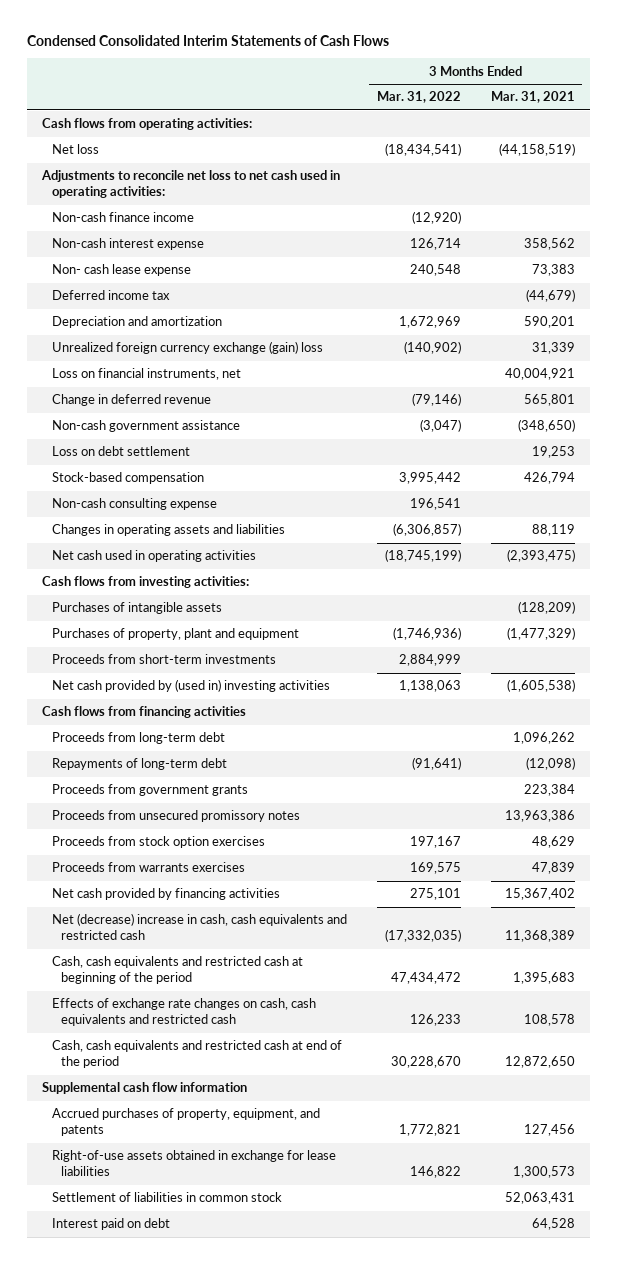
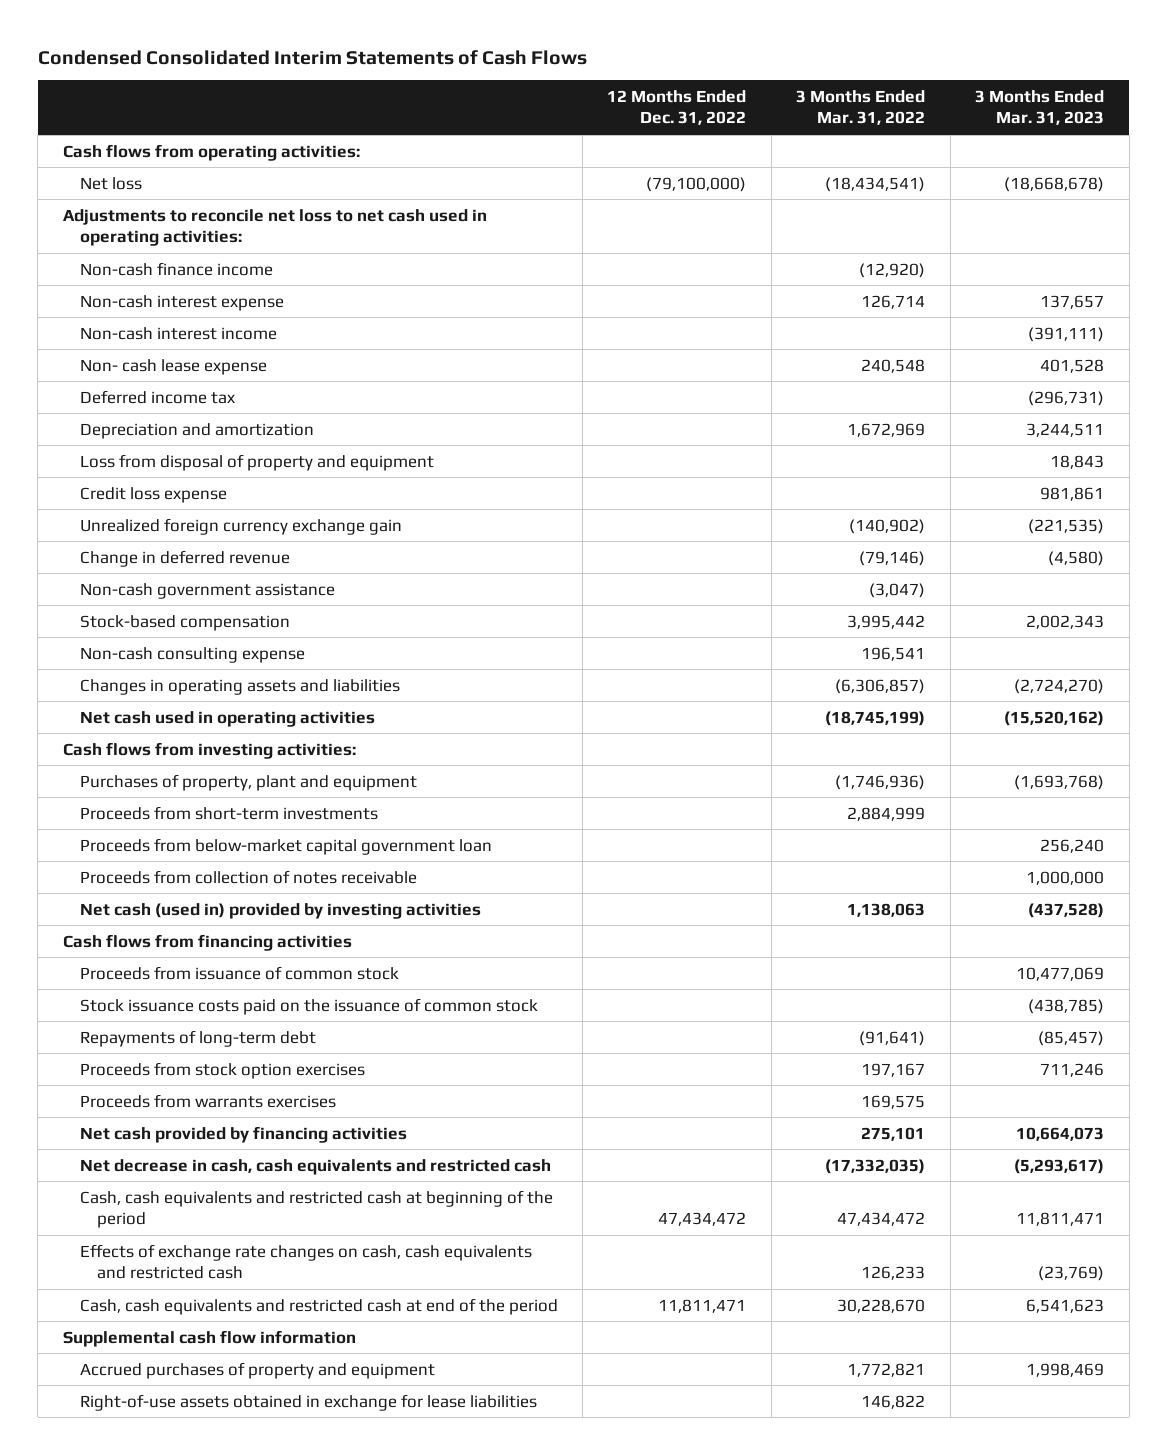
- | 3 Months Ended Mar. 31, 2022 | 3 Months Ended Mar. 31, 2021
+ | 12 Months Ended Dec. 31, 2022 | 3 Months Ended Mar. 31, 2022 | 3 Months Ended Mar. 31, 2023
+ Non-cash interest income | | | (391,111)
- Unrealized foreign currency exchange (gain) loss | (140,902) | 31,339
- Loss on financial instruments, net | | 40,004,921
+ Loss from disposal of property and equipment | | | 18,843
+ Credit loss expense | | | 981,861
+ Unrealized foreign currency exchange gain | | (140,902) | (221,535)
- Loss on debt settlement | | 19,253
- Purchases of intangible assets | | (128,209)
- Net cash provided by (used in) investing activities | 1,138,063 | (1,605,538)
+ Proceeds from below-market capital government loan | | | 256,240
+ Proceeds from collection of notes receivable | | | 1,000,000
+ Net cash (used in) provided by investing activities | | 1,138,063 | (437,528)
- Proceeds from long-term debt | | 1,096,262
+ Proceeds from issuance of common stock | | | 10,477,069
+ Stock issuance costs paid on the issuance of common stock | | | (438,785)
- Proceeds from government grants | | 223,384
- Proceeds from unsecured promissory notes | | 13,963,386
- Net (decrease) increase in cash, cash equivalents and restricted cash | (17,332,035) | 11,368,389
+ Net decrease in cash, cash equivalents and restricted cash | | (17,332,035) | (5,293,617)
- Accrued purchases of property, equipment, and patents | 1,772,821 | 127,456
+ Accrued purchases of property and equipment | | 1,772,821 | 1,998,469
- Settlement of liabilities in common stock | | 52,063,431
- Interest paid on debt | | 64,528

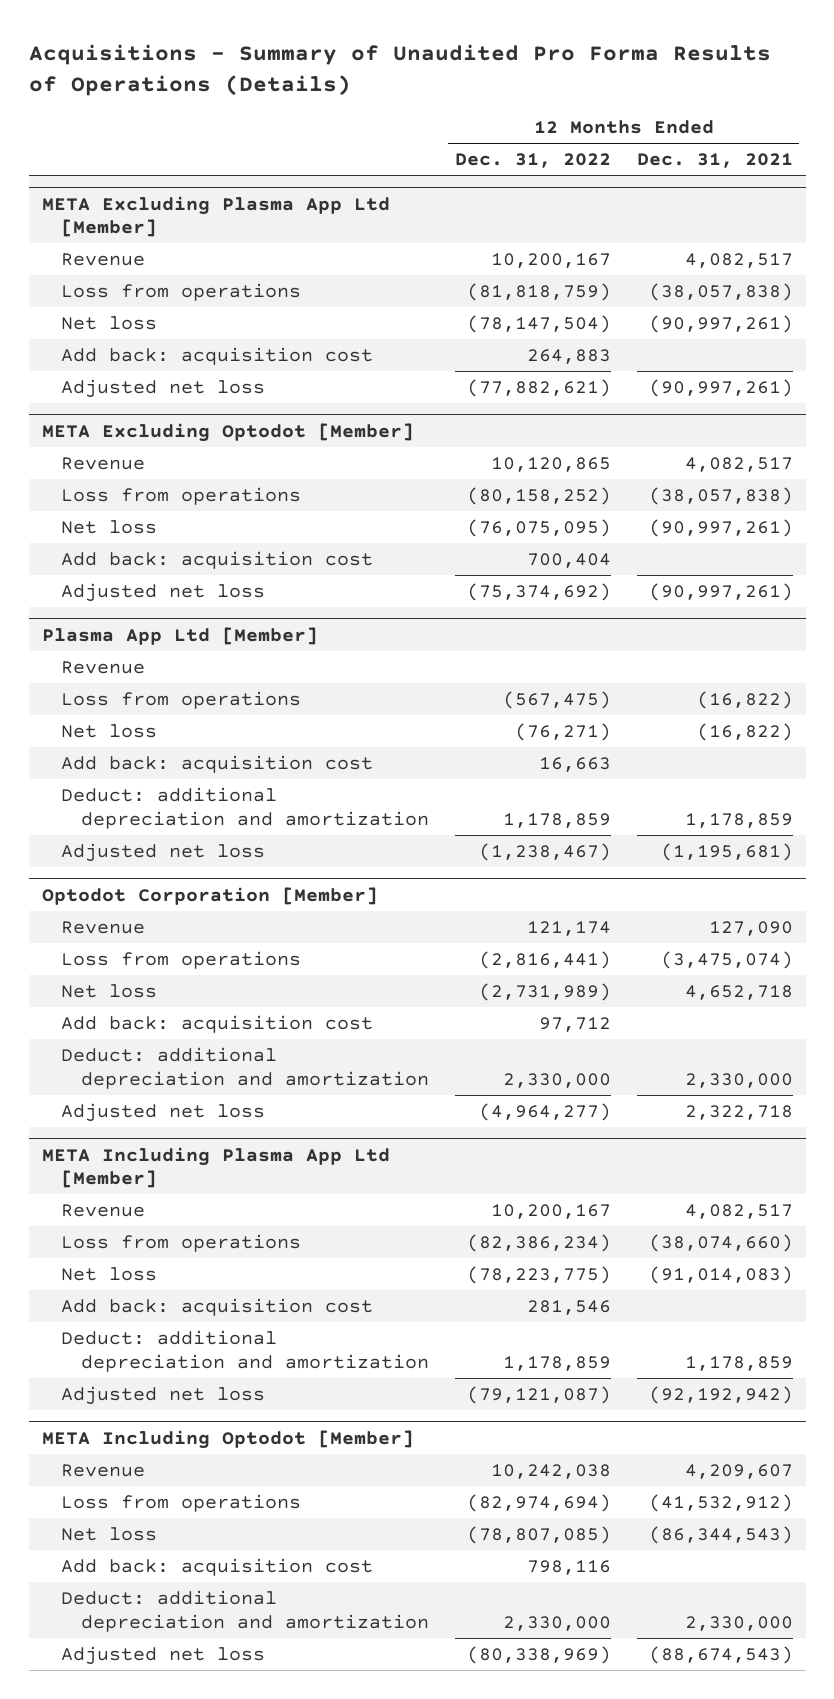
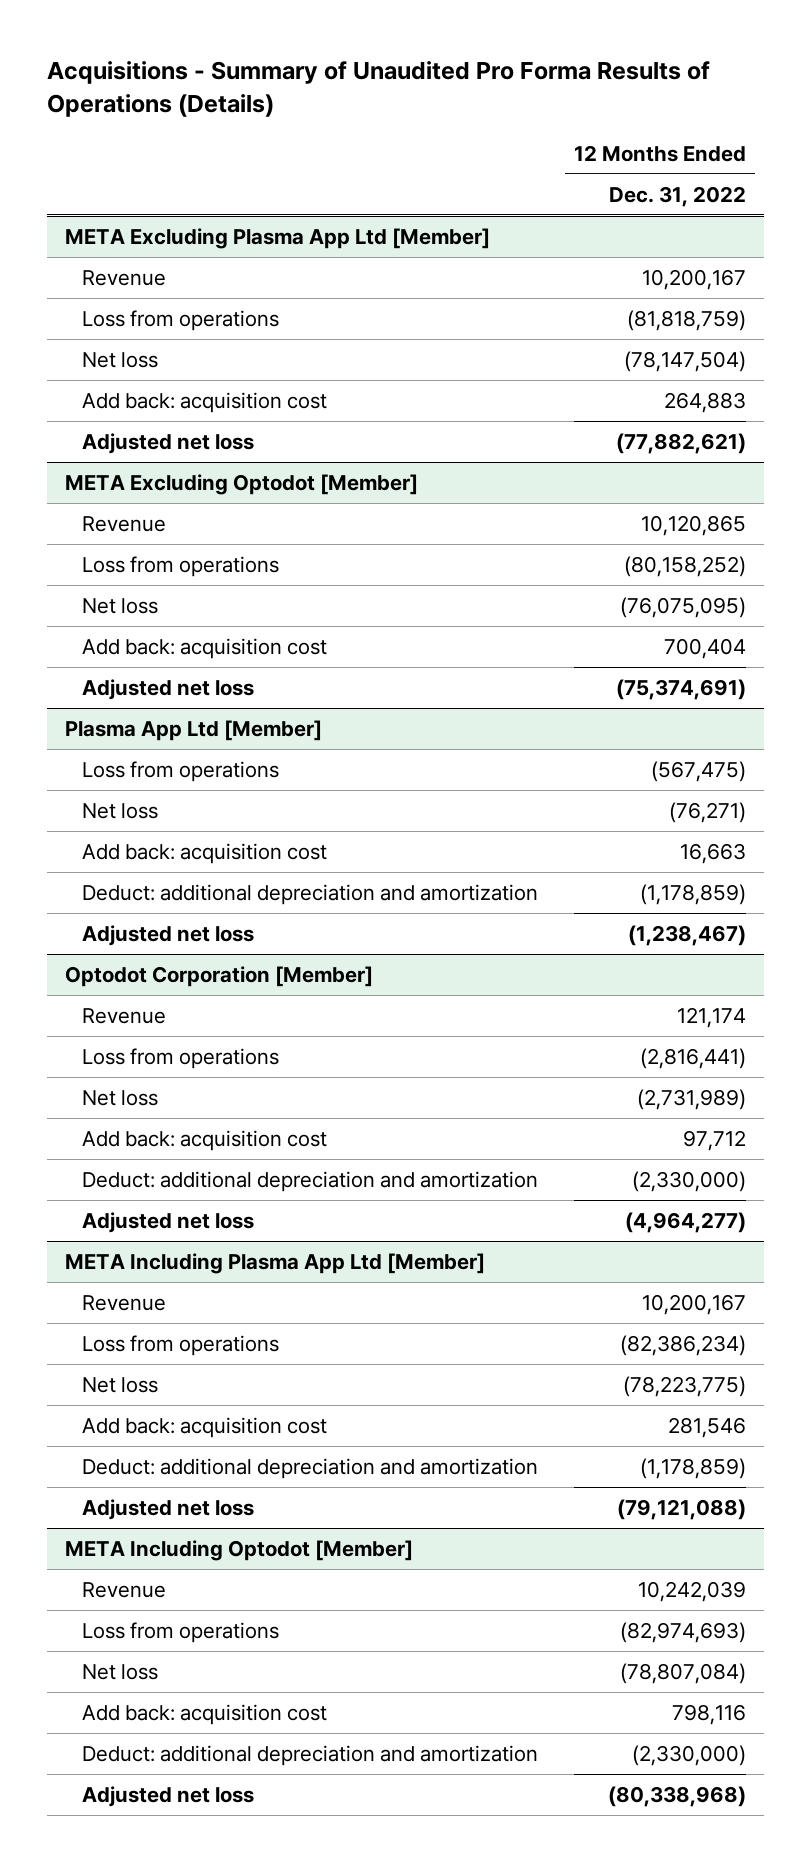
- | 12 Months Ended Dec. 31, 2022 | 12 Months Ended Dec. 31, 2021
+ | 12 Months Ended Dec. 31, 2022
@ META Excluding Optodot [Member]
- Adjusted net loss | (75,374,692) | (90,997,261)
+ Adjusted net loss | (75,374,691)
@ Plasma App Ltd [Member]
- Revenue
- Deduct: additional depreciation and amortization | 1,178,859 | 1,178,859
+ Deduct: additional depreciation and amortization | (1,178,859)
@ Optodot Corporation [Member]
- Deduct: additional depreciation and amortization | 2,330,000 | 2,330,000
+ Deduct: additional depreciation and amortization | (2,330,000)
@ META Including Plasma App Ltd [Member]
- Deduct: additional depreciation and amortization | 1,178,859 | 1,178,859
- Adjusted net loss | (79,121,087) | (92,192,942)
+ Deduct: additional depreciation and amortization | (1,178,859)
+ Adjusted net loss | (79,121,088)
@ META Including Optodot [Member]
- Revenue | 10,242,038 | 4,209,607
- Loss from operations | (82,974,694) | (41,532,912)
- Net loss | (78,807,085) | (86,344,543)
+ Revenue | 10,242,039
+ Loss from operations | (82,974,693)
+ Net loss | (78,807,084)
- Deduct: additional depreciation and amortization | 2,330,000 | 2,330,000
- Adjusted net loss | (80,338,969) | (88,674,543)
+ Deduct: additional depreciation and amortization | (2,330,000)
+ Adjusted net loss | (80,338,968)

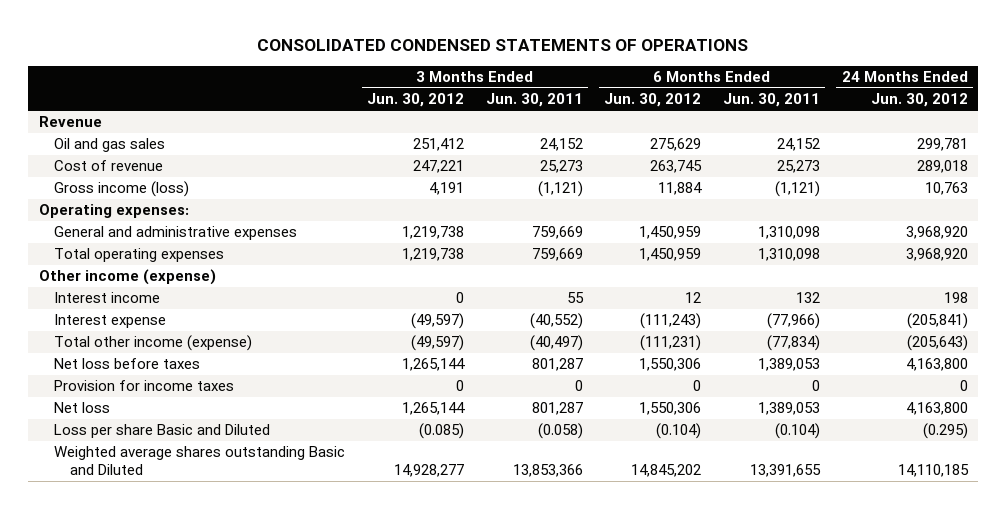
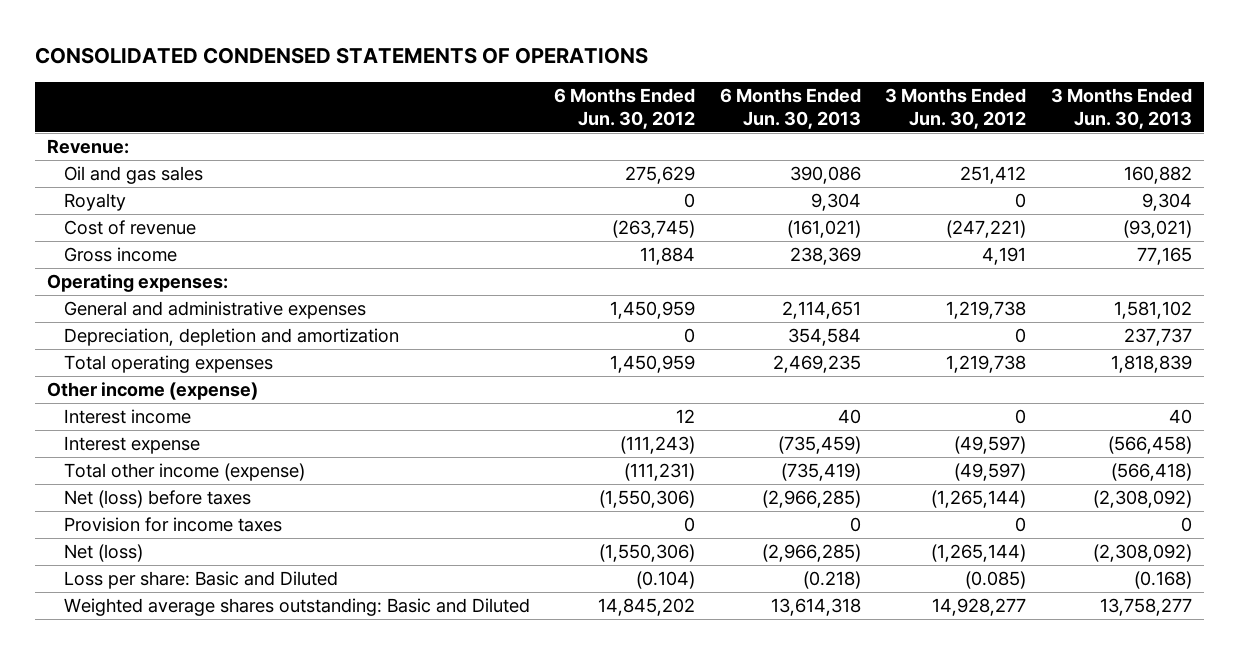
- | 3 Months Ended Jun. 30, 2012 | 3 Months Ended Jun. 30, 2011 | 6 Months Ended Jun. 30, 2012 | 6 Months Ended Jun. 30, 2011 | 24 Months Ended Jun. 30, 2012
+ | 6 Months Ended Jun. 30, 2012 | 6 Months Ended Jun. 30, 2013 | 3 Months Ended Jun. 30, 2012 | 3 Months Ended Jun. 30, 2013
- Revenue
+ Revenue:
- Cost of revenue | 247,221 | 25,273 | 263,745 | 25,273 | 289,018
- Gross income (loss) | 4,191 | (1,121) | 11,884 | (1,121) | 10,763
+ Royalty | 0 | 9,304 | 0 | 9,304
+ Cost of revenue | (263,745) | (161,021) | (247,221) | (93,021)
+ Gross income | 11,884 | 238,369 | 4,191 | 77,165
+ Depreciation, depletion and amortization | 0 | 354,584 | 0 | 237,737
- Net loss before taxes | 1,265,144 | 801,287 | 1,550,306 | 1,389,053 | 4,163,800
+ Net (loss) before taxes | (1,550,306) | (2,966,285) | (1,265,144) | (2,308,092)
- Net loss | 1,265,144 | 801,287 | 1,550,306 | 1,389,053 | 4,163,800
- Loss per share Basic and Diluted | (0.085) | (0.058) | (0.104) | (0.104) | (0.295)
- Weighted average shares outstanding Basic and Diluted | 14,928,277 | 13,853,366 | 14,845,202 | 13,391,655 | 14,110,185
+ Net (loss) | (1,550,306) | (2,966,285) | (1,265,144) | (2,308,092)
+ Loss per share: Basic and Diluted | (0.104) | (0.218) | (0.085) | (0.168)
+ Weighted average shares outstanding: Basic and Diluted | 14,845,202 | 13,614,318 | 14,928,277 | 13,758,277

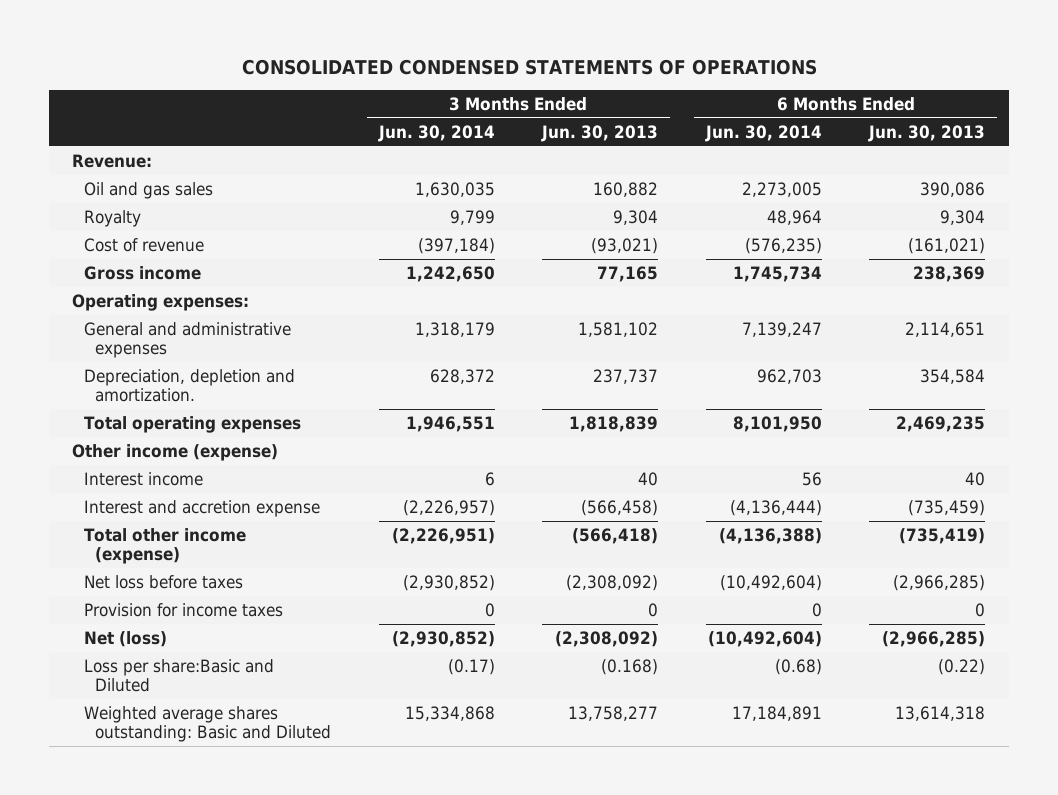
- | 6 Months Ended Jun. 30, 2012 | 6 Months Ended Jun. 30, 2013 | 3 Months Ended Jun. 30, 2012 | 3 Months Ended Jun. 30, 2013
+ | 3 Months Ended Jun. 30, 2014 | 3 Months Ended Jun. 30, 2013 | 6 Months Ended Jun. 30, 2014 | 6 Months Ended Jun. 30, 2013
- Depreciation, depletion and amortization | 0 | 354,584 | 0 | 237,737
+ Depreciation, depletion and amortization. | 628,372 | 237,737 | 962,703 | 354,584
- Interest expense | (111,243) | (735,459) | (49,597) | (566,458)
+ Interest and accretion expense | (2,226,957) | (566,458) | (4,136,444) | (735,459)
- Net (loss) before taxes | (1,550,306) | (2,966,285) | (1,265,144) | (2,308,092)
+ Net loss before taxes | (2,930,852) | (2,308,092) | (10,492,604) | (2,966,285)
- Loss per share: Basic and Diluted | (0.104) | (0.218) | (0.085) | (0.168)
+ Loss per share:Basic and Diluted | (0.17) | (0.168) | (0.68) | (0.22)

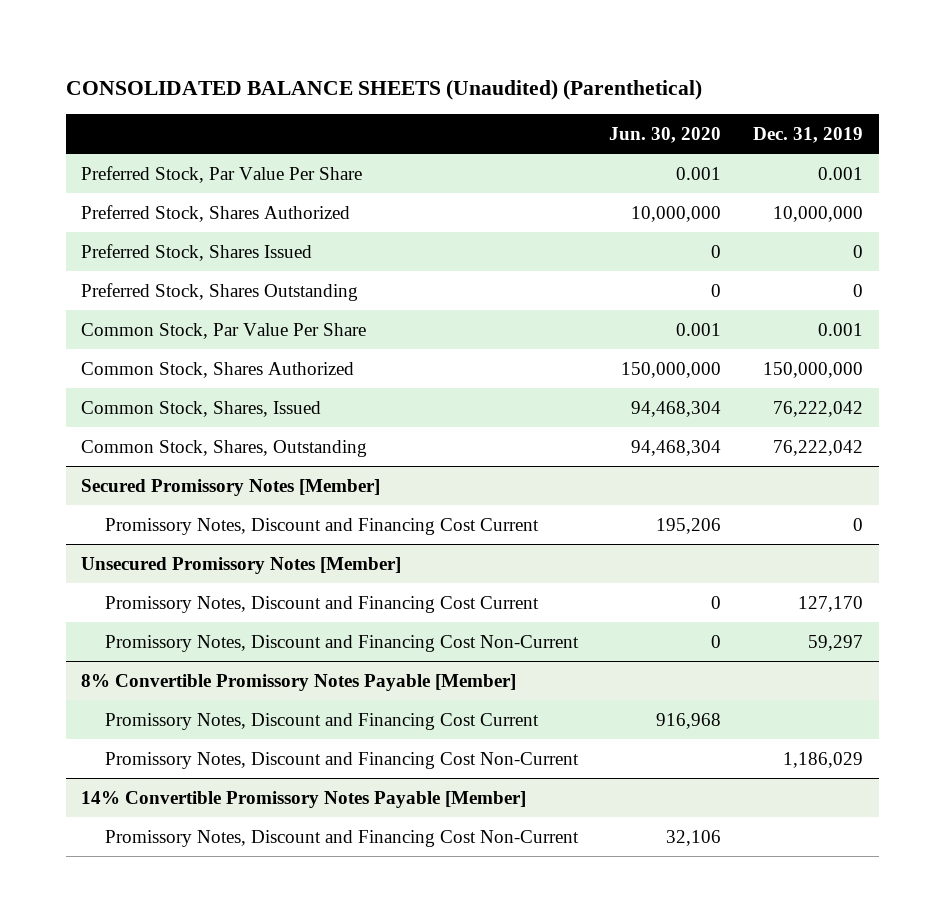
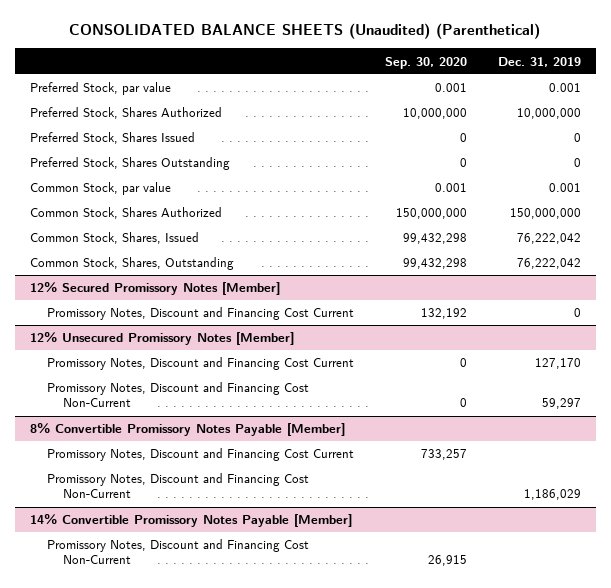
- | Jun. 30, 2020 | Dec. 31, 2019
+ | Sep. 30, 2020 | Dec. 31, 2019
- Preferred Stock, Par Value Per Share | 0.001 | 0.001
+ Preferred Stock, par value | 0.001 | 0.001
- Common Stock, Par Value Per Share | 0.001 | 0.001
+ Common Stock, par value | 0.001 | 0.001
- Secured Promissory Notes [Member]
+ 12% Secured Promissory Notes [Member]
- Unsecured Promissory Notes [Member]
+ 12% Unsecured Promissory Notes [Member]

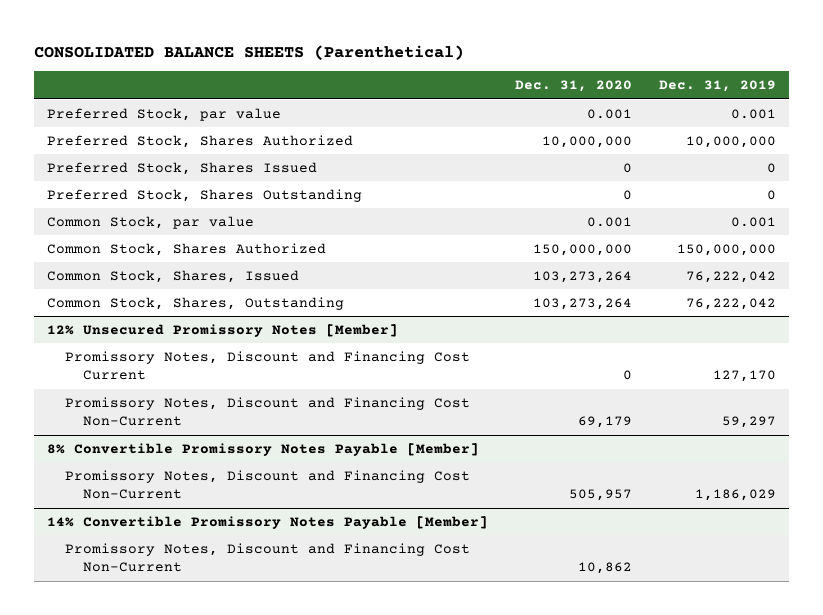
- CONSOLIDATED BALANCE SHEETS (Unaudited) (Parenthetical)
+ CONSOLIDATED BALANCE SHEETS (Parenthetical)
- | Sep. 30, 2020 | Dec. 31, 2019
+ | Dec. 31, 2020 | Dec. 31, 2019
- 12% Secured Promissory Notes [Member]
- Promissory Notes, Discount and Financing Cost Current | 132,192 | 0
@ 8% Convertible Promissory Notes Payable [Member]
- Promissory Notes, Discount and Financing Cost Current | 733,257 |

